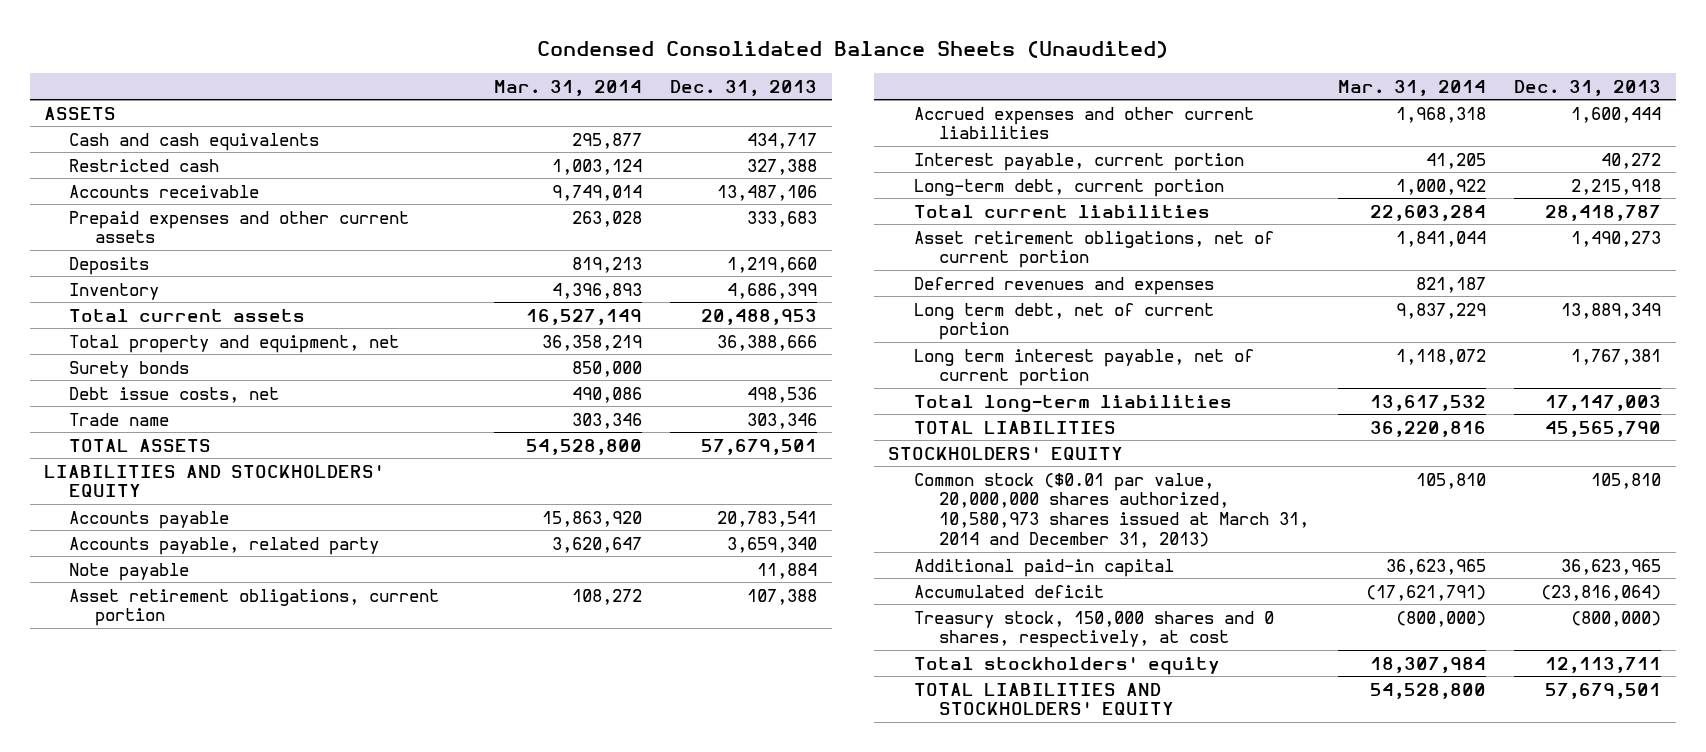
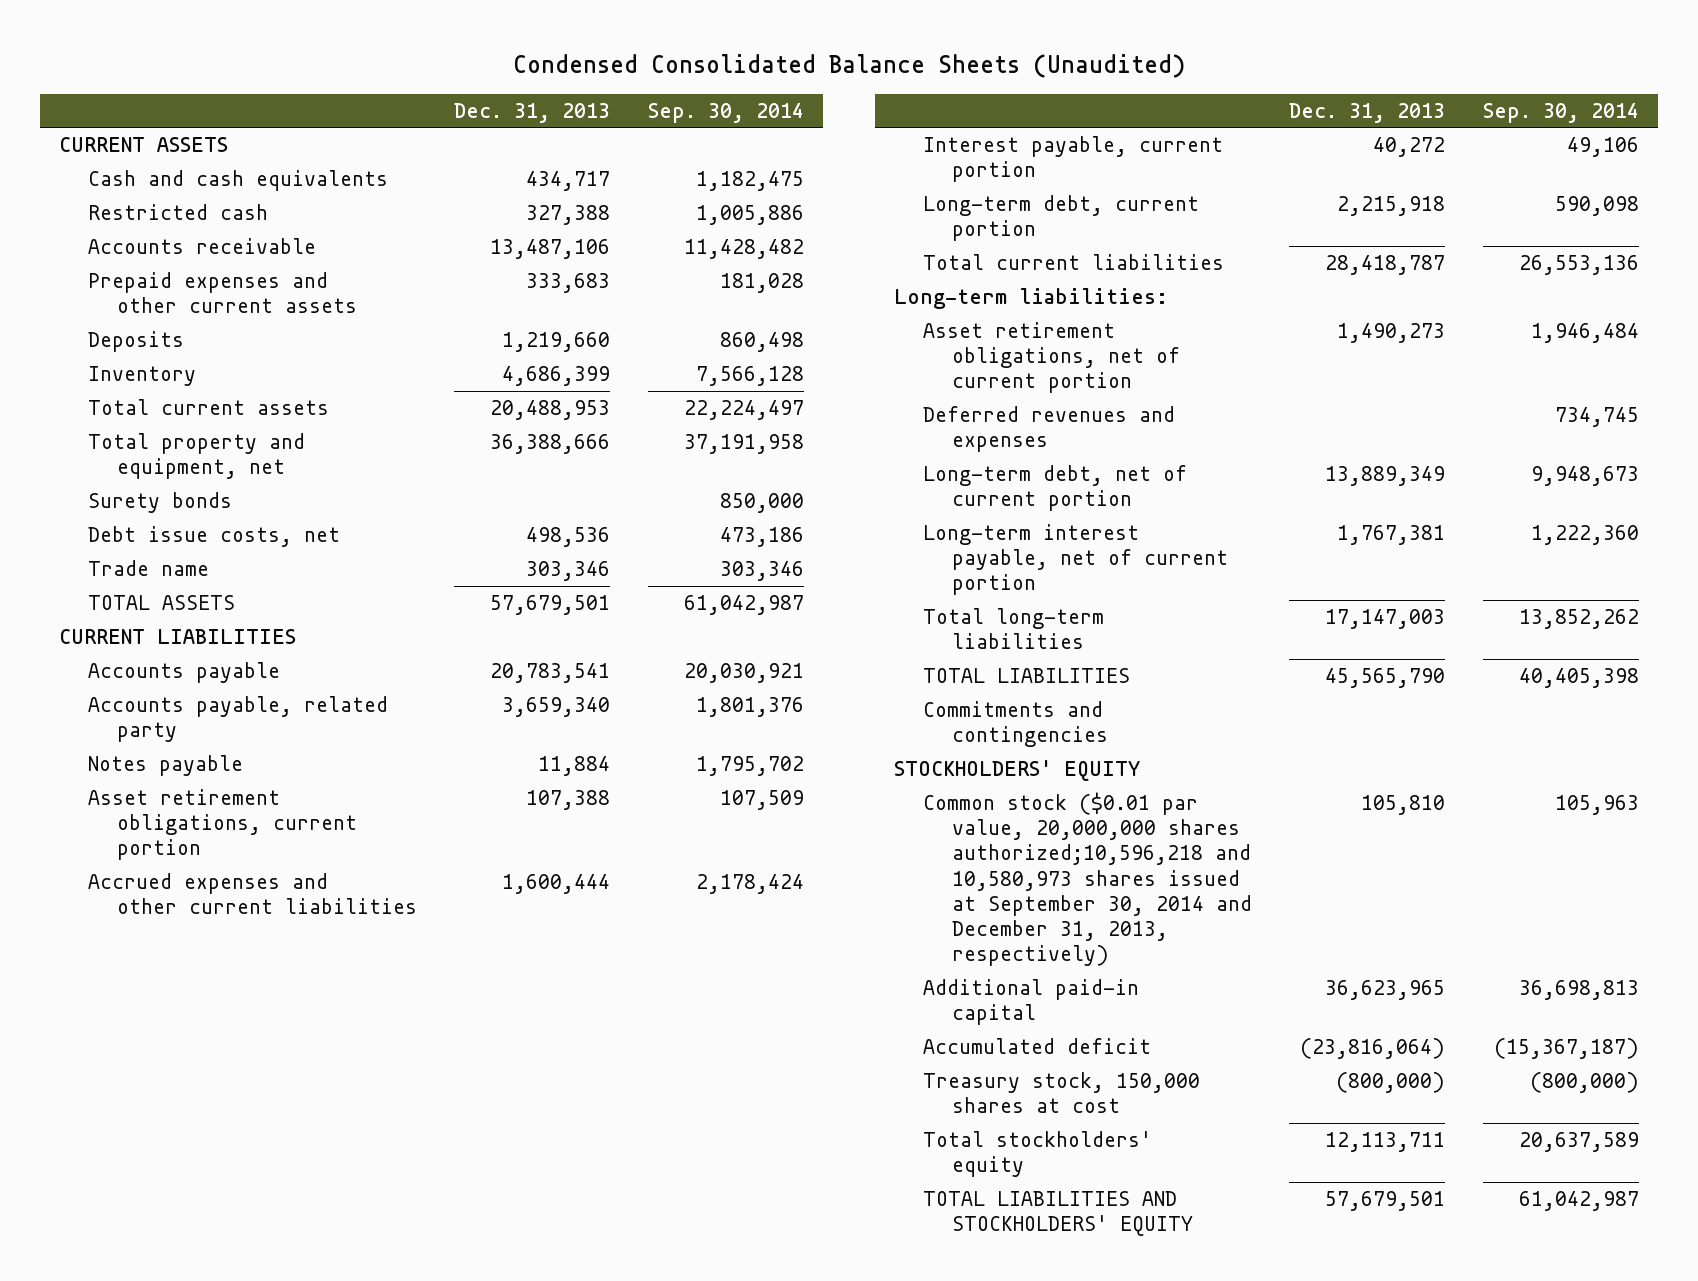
- | Mar. 31, 2014 | Dec. 31, 2013
+ | Dec. 31, 2013 | Sep. 30, 2014
- ASSETS
+ CURRENT ASSETS
- LIABILITIES AND STOCKHOLDERS' EQUITY
+ CURRENT LIABILITIES
- Note payable | | 11,884
+ Notes payable | 11,884 | 1,795,702
+ Long-term liabilities:
- Long term debt, net of current portion | 9,837,229 | 13,889,349
- Long term interest payable, net of current portion | 1,118,072 | 1,767,381
+ Long-term debt, net of current portion | 13,889,349 | 9,948,673
+ Long-term interest payable, net of current portion | 1,767,381 | 1,222,360
+ Commitments and contingencies
- Common stock ($0.01 par value, 20,000,000 shares authorized, 10,580,973 shares issued at March 31, 2014 and December 31, 2013) | 105,810 | 105,810
+ Common stock ($0.01 par value, 20,000,000 shares authorized;10,596,218 and 10,580,973 shares issued at September 30, 2014 and December 31, 2013, respectively) | 105,810 | 105,963
- Treasury stock, 150,000 shares and 0 shares, respectively, at cost | (800,000) | (800,000)
+ Treasury stock, 150,000 shares at cost | (800,000) | (800,000)

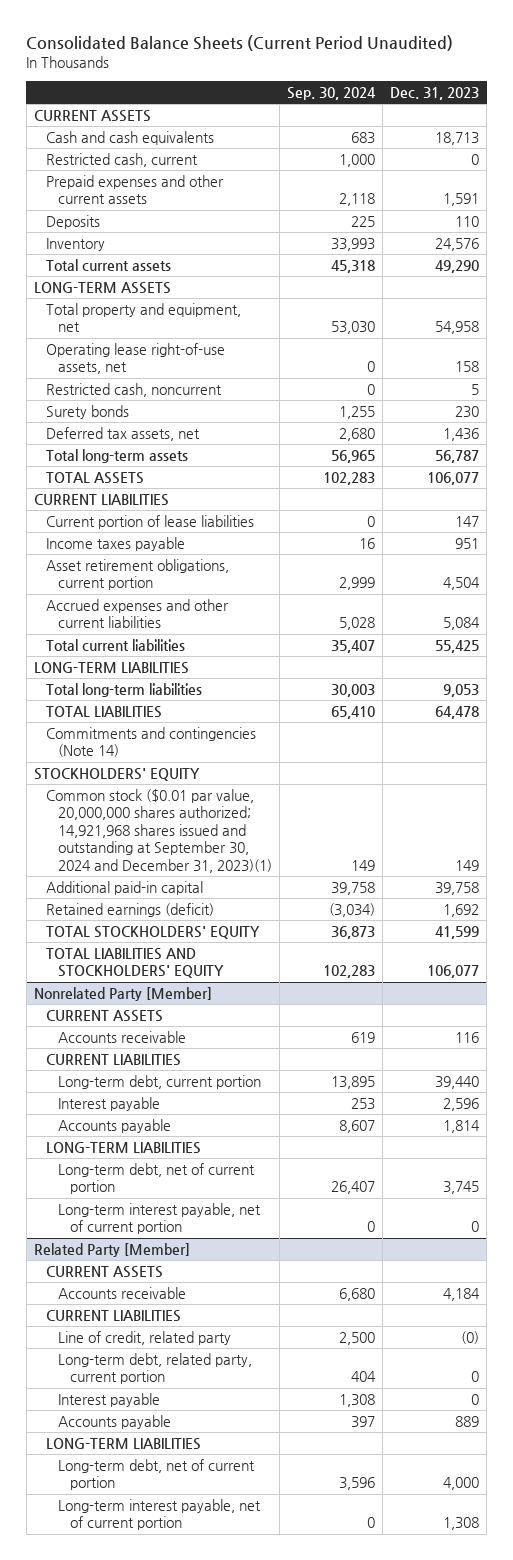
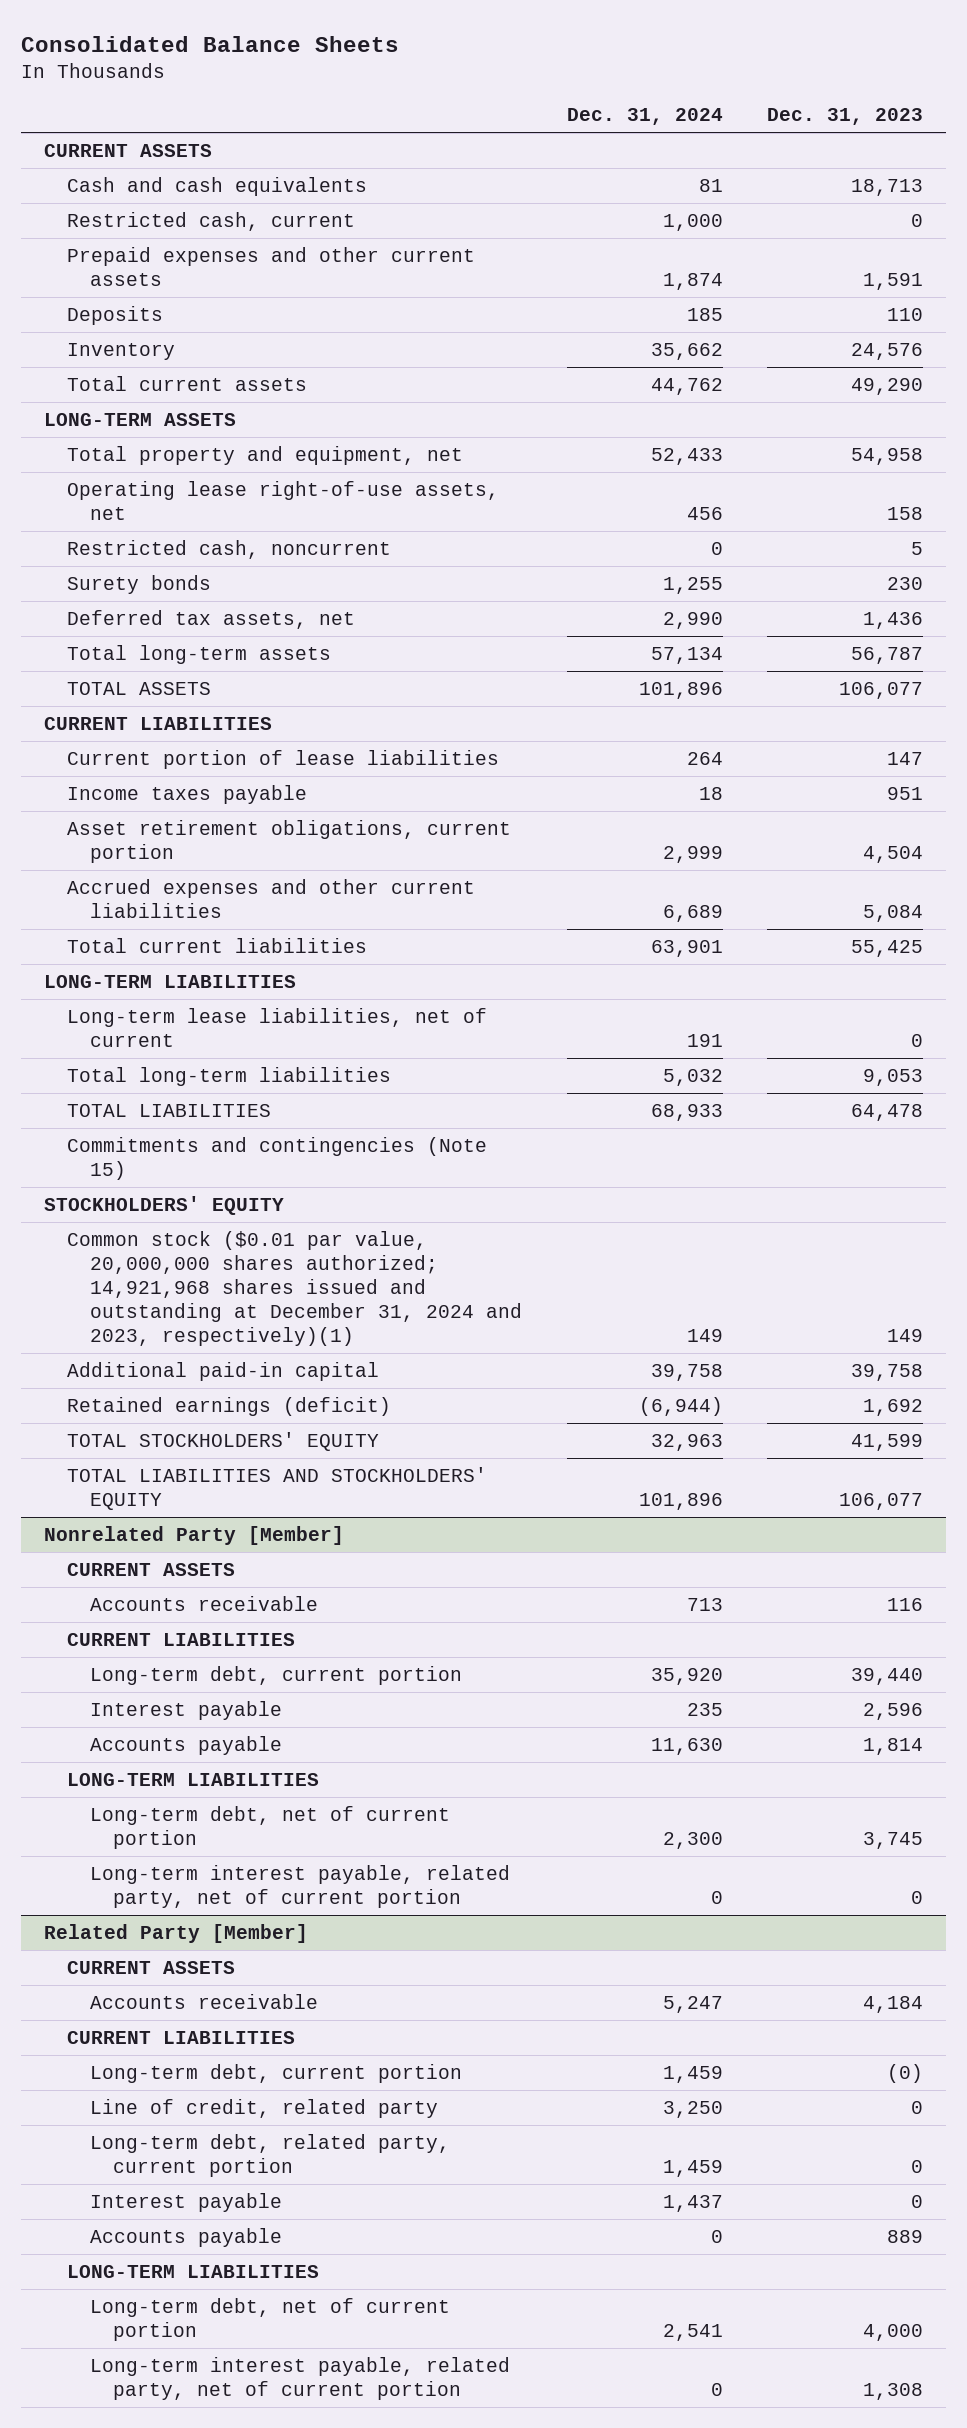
- Consolidated Balance Sheets (Current Period Unaudited)
+ Consolidated Balance Sheets
- | Sep. 30, 2024 | Dec. 31, 2023
+ | Dec. 31, 2024 | Dec. 31, 2023
+ Long-term lease liabilities, net of current | 191 | 0
- Commitments and contingencies (Note 14)
+ Commitments and contingencies (Note 15)
- Common stock ($0.01 par value, 20,000,000 shares authorized; 14,921,968 shares issued and outstanding at September 30, 2024 and December 31, 2023)(1) | 149 | 149
+ Common stock ($0.01 par value, 20,000,000 shares authorized; 14,921,968 shares issued and outstanding at December 31, 2024 and 2023, respectively)(1) | 149 | 149
@ Nonrelated Party [Member]
- Long-term interest payable, net of current portion | 0 | 0
+ Long-term interest payable, related party, net of current portion | 0 | 0
@ Related Party [Member]
- Line of credit, related party | 2,500 | (0)
+ Long-term debt, current portion | 1,459 | (0)
+ Line of credit, related party | 3,250 | 0
- Long-term interest payable, net of current portion | 0 | 1,308
+ Long-term interest payable, related party, net of current portion | 0 | 1,308

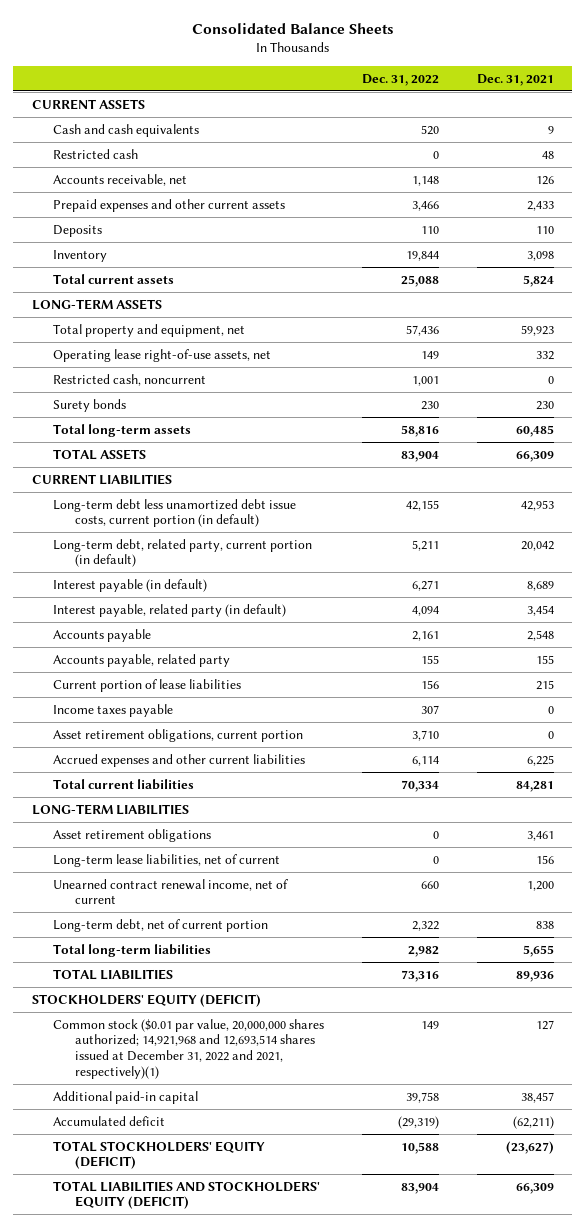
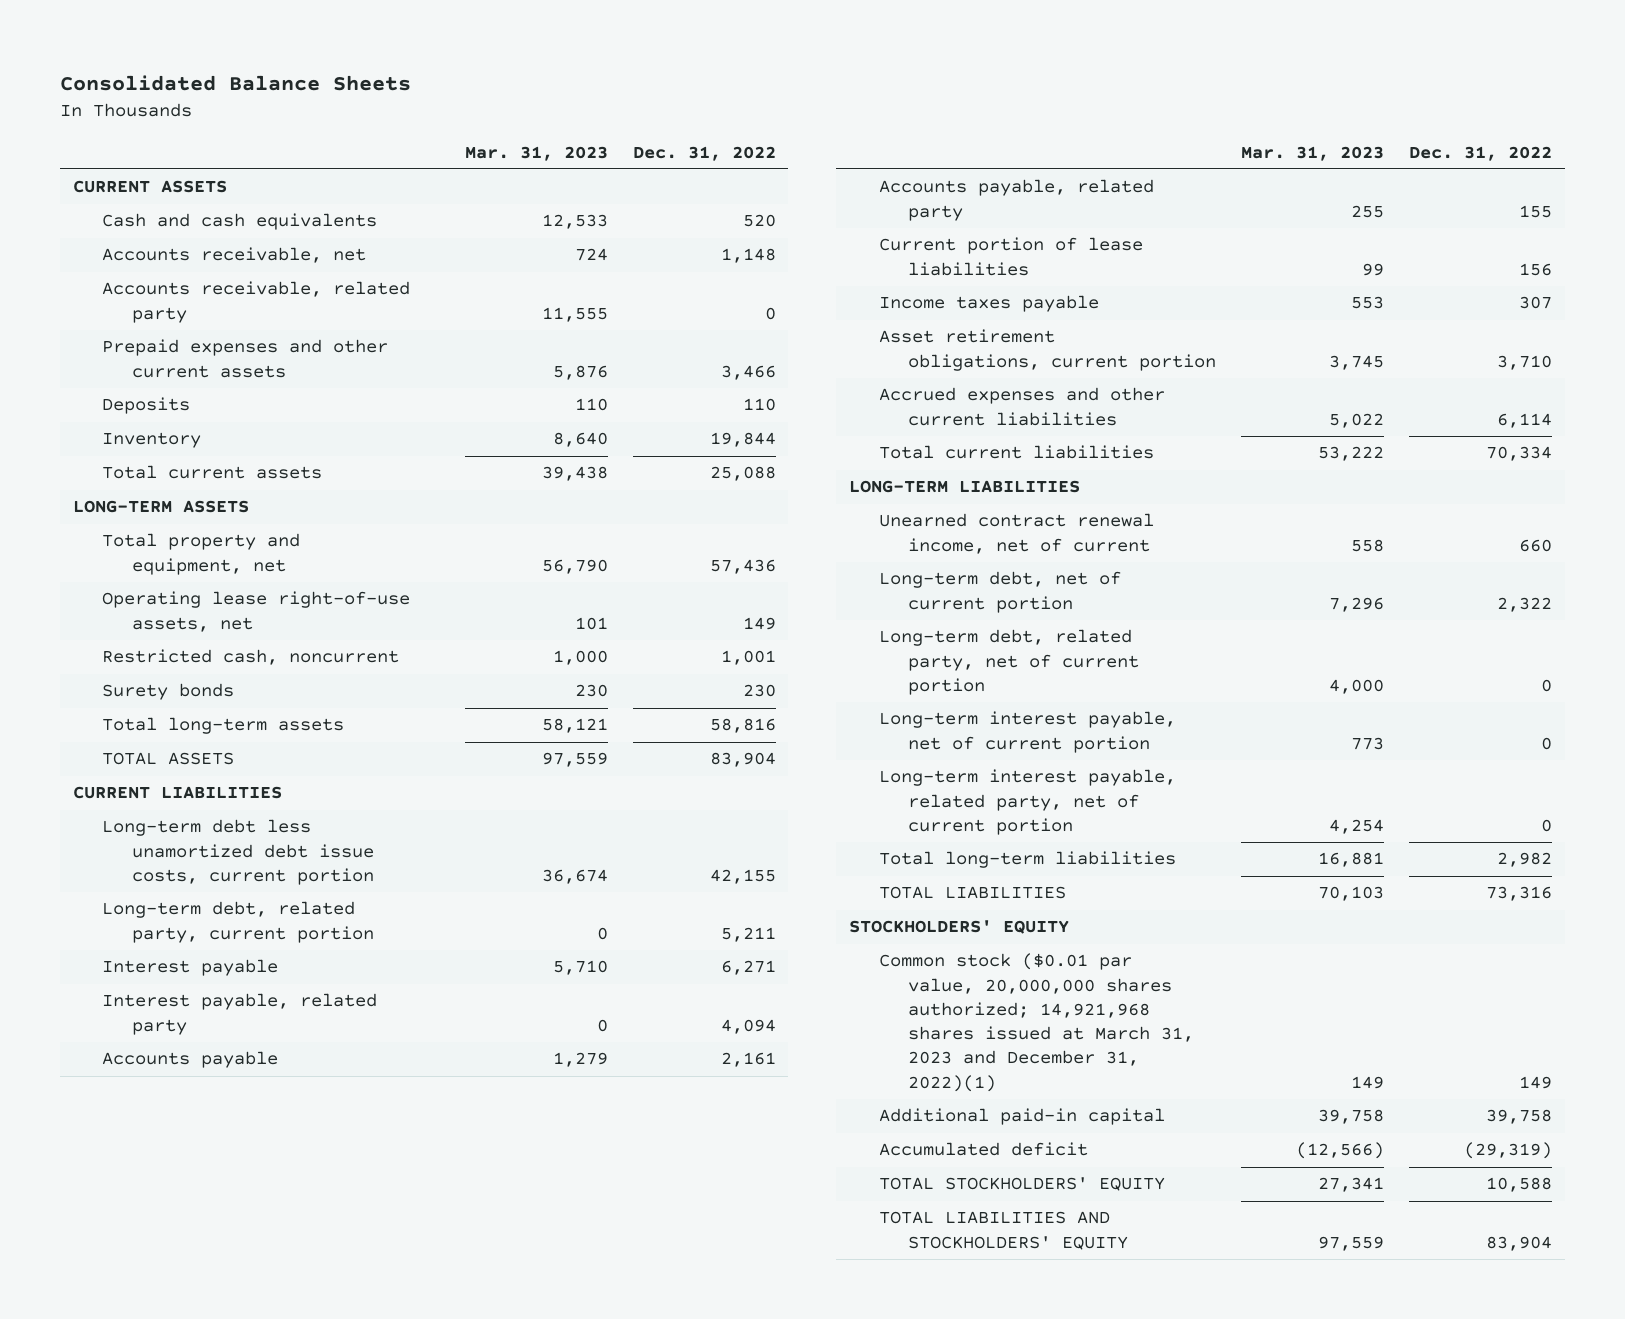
- | Dec. 31, 2022 | Dec. 31, 2021
+ | Mar. 31, 2023 | Dec. 31, 2022
- Restricted cash | 0 | 48
+ Accounts receivable, related party | 11,555 | 0
- Long-term debt less unamortized debt issue costs, current portion (in default) | 42,155 | 42,953
- Long-term debt, related party, current portion (in default) | 5,211 | 20,042
- Interest payable (in default) | 6,271 | 8,689
- Interest payable, related party (in default) | 4,094 | 3,454
+ Long-term debt less unamortized debt issue costs, current portion | 36,674 | 42,155
+ Long-term debt, related party, current portion | 0 | 5,211
+ Interest payable | 5,710 | 6,271
+ Interest payable, related party | 0 | 4,094
- Asset retirement obligations | 0 | 3,461
- Long-term lease liabilities, net of current | 0 | 156
+ Long-term debt, related party, net of current portion | 4,000 | 0
+ Long-term interest payable, net of current portion | 773 | 0
+ Long-term interest payable, related party, net of current portion | 4,254 | 0
- STOCKHOLDERS' EQUITY (DEFICIT)
- Common stock ($0.01 par value, 20,000,000 shares authorized; 14,921,968 and 12,693,514 shares issued at December 31, 2022 and 2021, respectively)(1) | 149 | 127
+ STOCKHOLDERS' EQUITY
+ Common stock ($0.01 par value, 20,000,000 shares authorized; 14,921,968 shares issued at March 31, 2023 and December 31, 2022)(1) | 149 | 149
- TOTAL STOCKHOLDERS' EQUITY (DEFICIT) | 10,588 | (23,627)
- TOTAL LIABILITIES AND STOCKHOLDERS' EQUITY (DEFICIT) | 83,904 | 66,309
+ TOTAL STOCKHOLDERS' EQUITY | 27,341 | 10,588
+ TOTAL LIABILITIES AND STOCKHOLDERS' EQUITY | 97,559 | 83,904

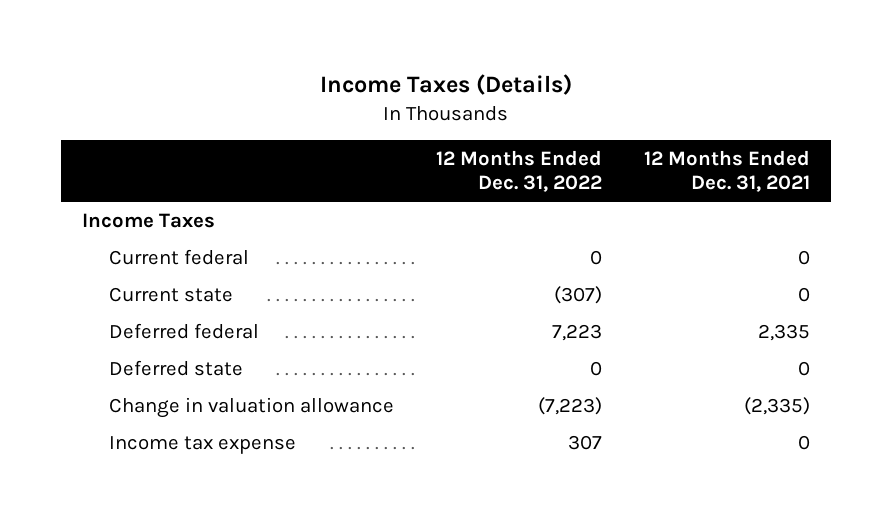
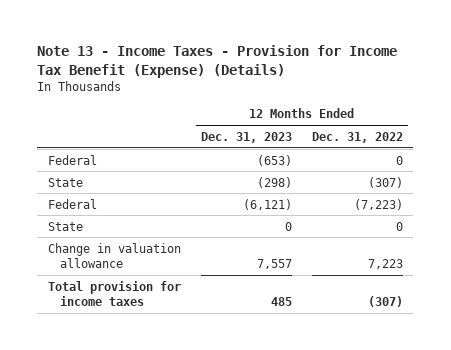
- Income Taxes (Details)
+ Note 13 - Income Taxes - Provision for Income Tax Benefit (Expense) (Details)
- | 12 Months Ended Dec. 31, 2022 | 12 Months Ended Dec. 31, 2021
+ | 12 Months Ended Dec. 31, 2023 | 12 Months Ended Dec. 31, 2022
- Income Taxes
- Current federal | 0 | 0
- Current state | (307) | 0
- Deferred federal | 7,223 | 2,335
- Deferred state | 0 | 0
- Change in valuation allowance | (7,223) | (2,335)
- Income tax expense | 307 | 0
+ Federal | (653) | 0
+ State | (298) | (307)
+ Federal | (6,121) | (7,223)
+ State | 0 | 0
+ Change in valuation allowance | 7,557 | 7,223
+ Total provision for income taxes | 485 | (307)

